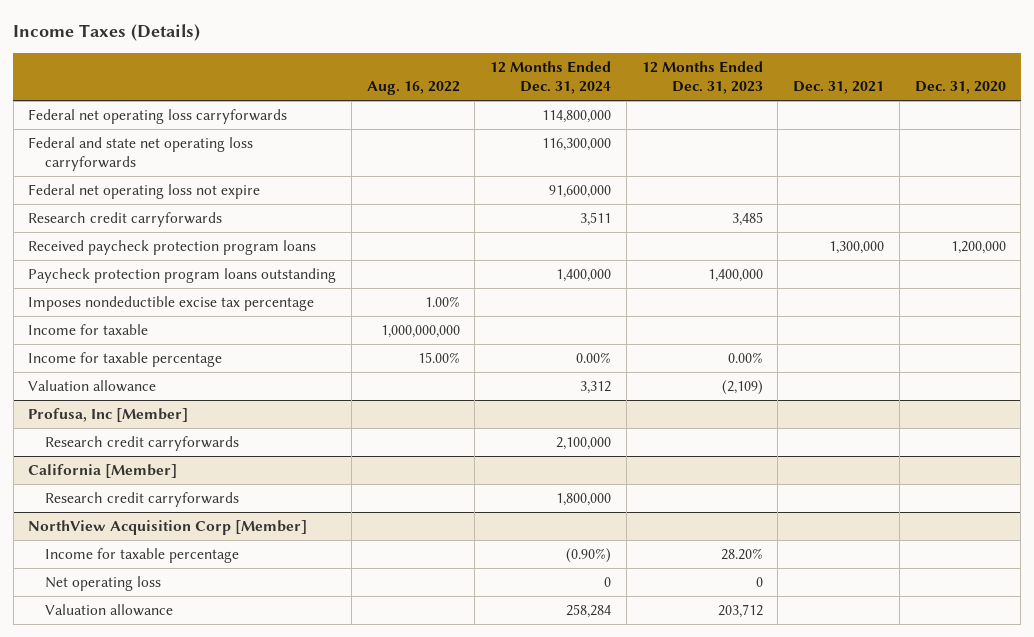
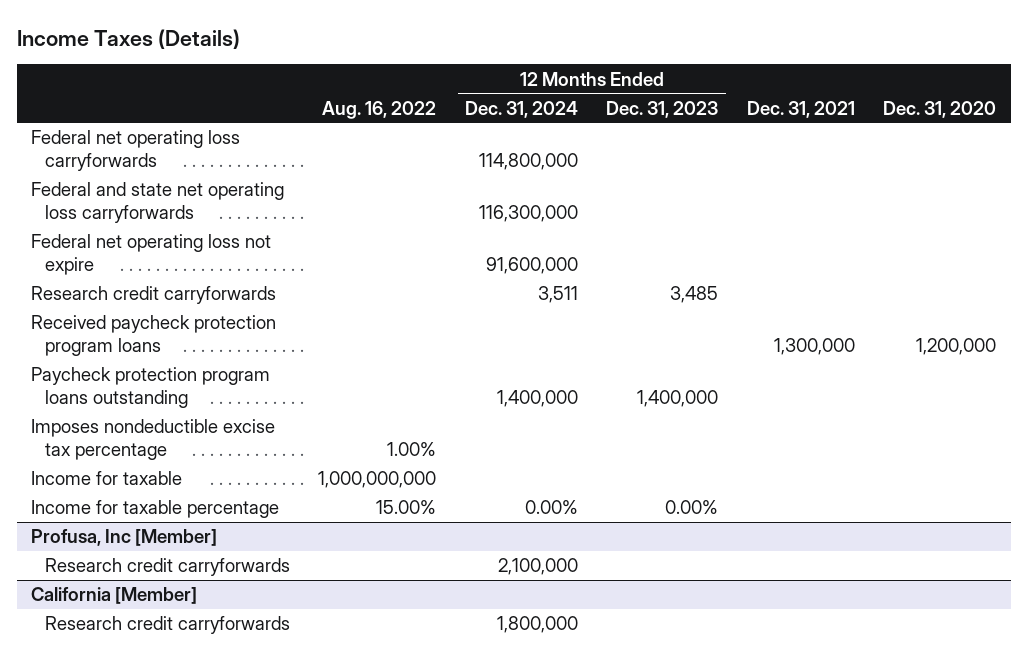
- Valuation allowance | | 3,312 | (2,109) | |
- NorthView Acquisition Corp [Member]
- Income for taxable percentage | | (0.90%) | 28.20% | |
- Net operating loss | | 0 | 0 | |
- Valuation allowance | | 258,284 | 203,712 | |

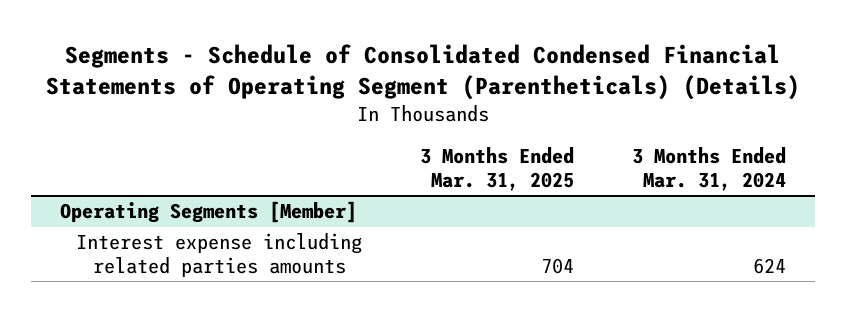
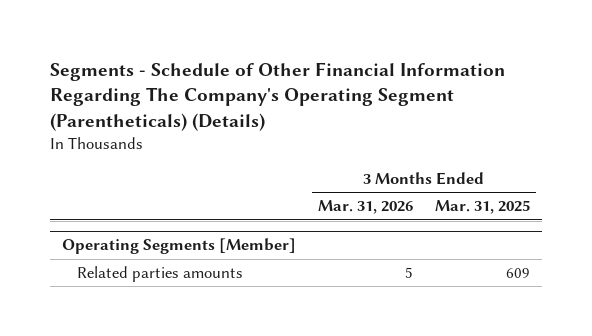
- Segments - Schedule of Consolidated Condensed Financial Statements of Operating Segment (Parentheticals) (Details)
+ Segments - Schedule of Other Financial Information Regarding The Company's Operating Segment (Parentheticals) (Details)
- | 3 Months Ended Mar. 31, 2025 | 3 Months Ended Mar. 31, 2024
+ | 3 Months Ended Mar. 31, 2026 | 3 Months Ended Mar. 31, 2025
@ Operating Segments [Member]
- Interest expense including related parties amounts | 704 | 624
+ Related parties amounts | 5 | 609

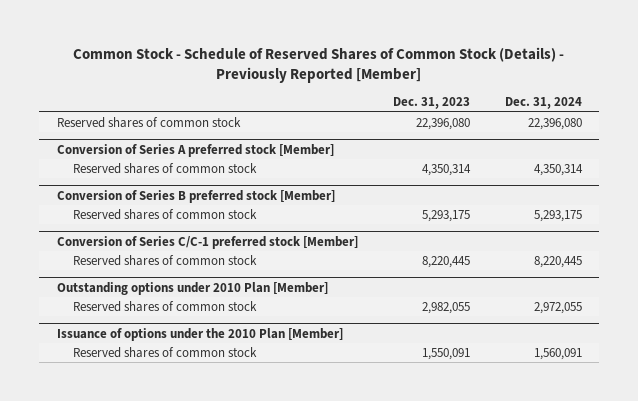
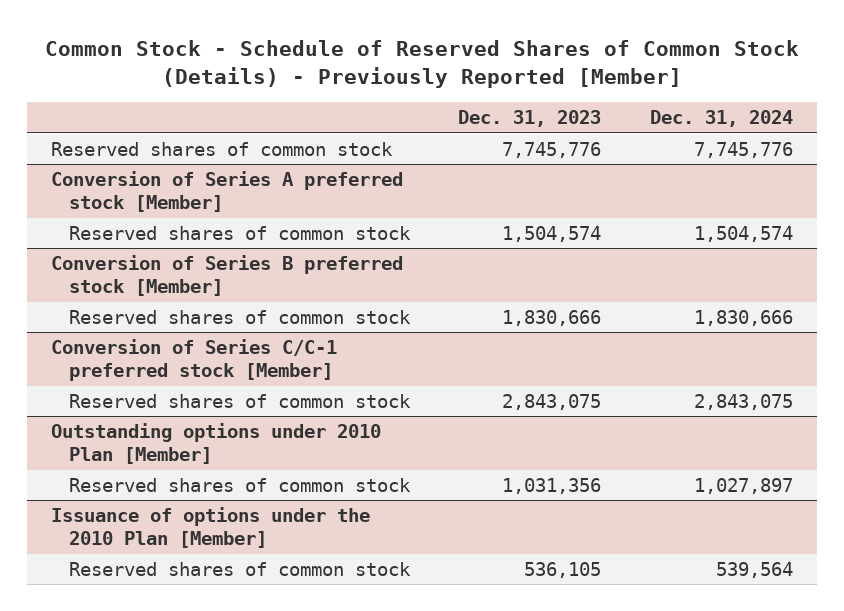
- Reserved shares of common stock | 22,396,080 | 22,396,080
+ Reserved shares of common stock | 7,745,776 | 7,745,776
@ Conversion of Series A preferred stock [Member]
- Reserved shares of common stock | 4,350,314 | 4,350,314
+ Reserved shares of common stock | 1,504,574 | 1,504,574
@ Conversion of Series B preferred stock [Member]
- Reserved shares of common stock | 5,293,175 | 5,293,175
+ Reserved shares of common stock | 1,830,666 | 1,830,666
@ Conversion of Series C/C-1 preferred stock [Member]
- Reserved shares of common stock | 8,220,445 | 8,220,445
+ Reserved shares of common stock | 2,843,075 | 2,843,075
@ Outstanding options under 2010 Plan [Member]
- Reserved shares of common stock | 2,982,055 | 2,972,055
+ Reserved shares of common stock | 1,031,356 | 1,027,897
@ Issuance of options under the 2010 Plan [Member]
- Reserved shares of common stock | 1,550,091 | 1,560,091
+ Reserved shares of common stock | 536,105 | 539,564

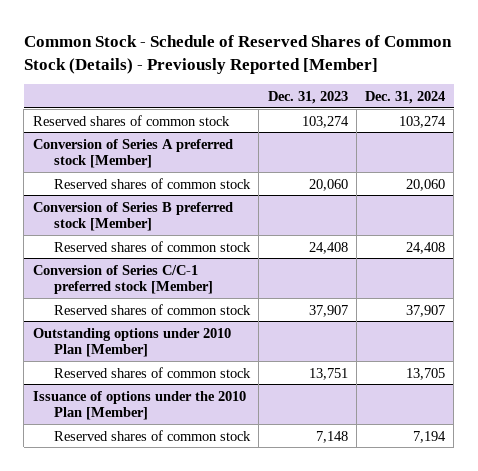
- Reserved shares of common stock | 7,745,776 | 7,745,776
+ Reserved shares of common stock | 103,274 | 103,274
@ Conversion of Series A preferred stock [Member]
- Reserved shares of common stock | 1,504,574 | 1,504,574
+ Reserved shares of common stock | 20,060 | 20,060
@ Conversion of Series B preferred stock [Member]
- Reserved shares of common stock | 1,830,666 | 1,830,666
+ Reserved shares of common stock | 24,408 | 24,408
@ Conversion of Series C/C-1 preferred stock [Member]
- Reserved shares of common stock | 2,843,075 | 2,843,075
+ Reserved shares of common stock | 37,907 | 37,907
@ Outstanding options under 2010 Plan [Member]
- Reserved shares of common stock | 1,031,356 | 1,027,897
+ Reserved shares of common stock | 13,751 | 13,705
@ Issuance of options under the 2010 Plan [Member]
- Reserved shares of common stock | 536,105 | 539,564
+ Reserved shares of common stock | 7,148 | 7,194

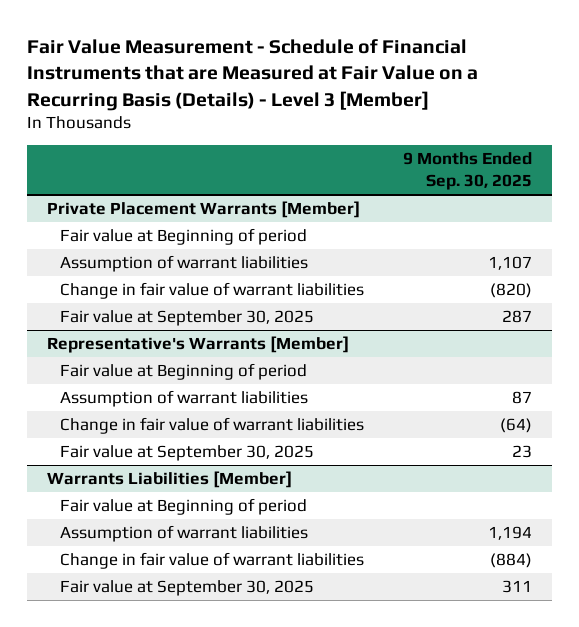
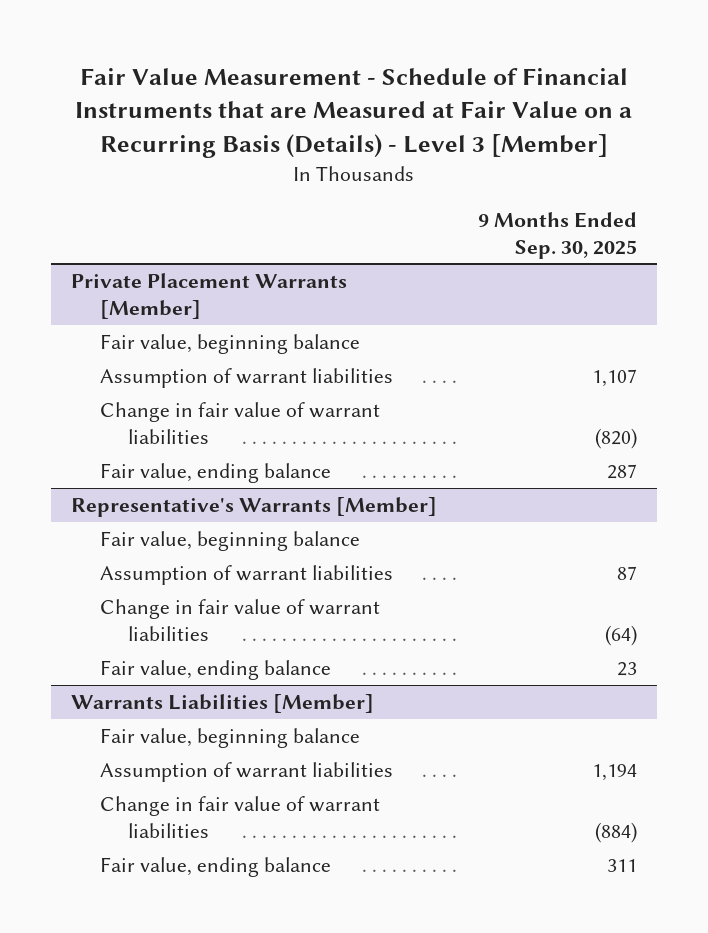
@ Private Placement Warrants [Member]
- Fair value at Beginning of period
+ Fair value, beginning balance
- Fair value at September 30, 2025 | 287
+ Fair value, ending balance | 287
@ Representative's Warrants [Member]
- Fair value at Beginning of period
+ Fair value, beginning balance
- Fair value at September 30, 2025 | 23
+ Fair value, ending balance | 23
@ Warrants Liabilities [Member]
- Fair value at Beginning of period
+ Fair value, beginning balance
- Fair value at September 30, 2025 | 311
+ Fair value, ending balance | 311

